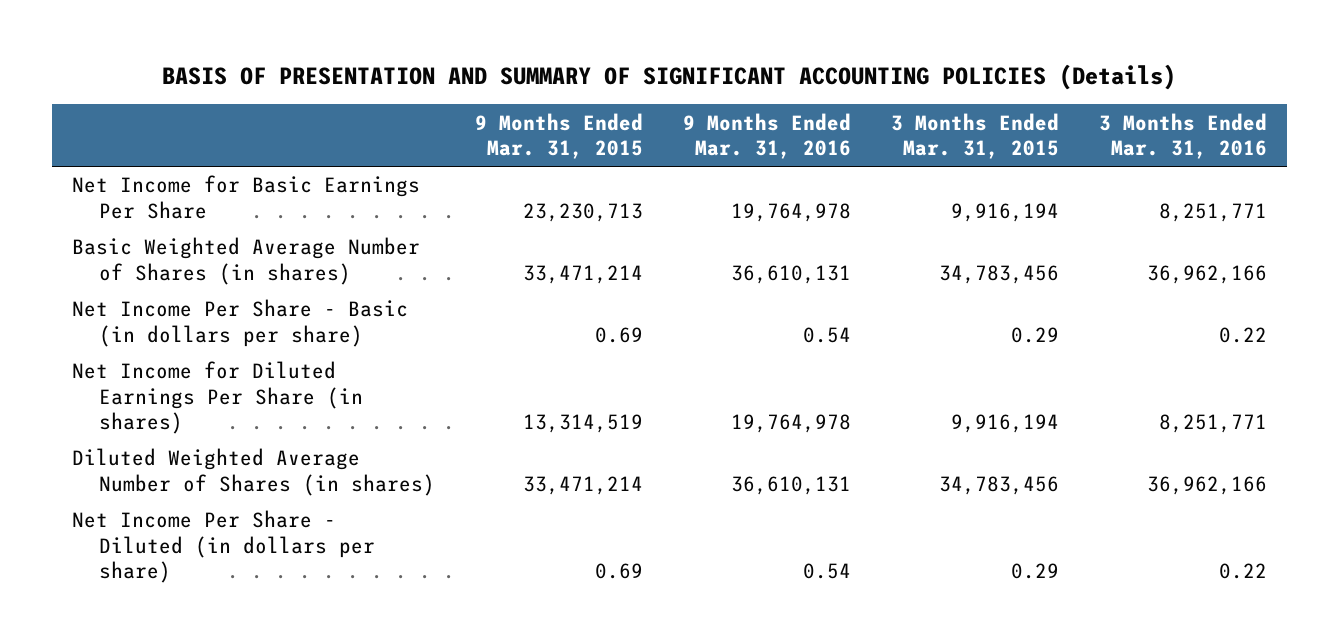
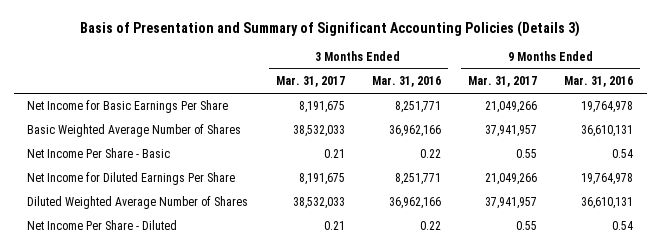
- BASIS OF PRESENTATION AND SUMMARY OF SIGNIFICANT ACCOUNTING POLICIES (Details)
+ Basis of Presentation and Summary of Significant Accounting Policies (Details 3)
- | 9 Months Ended Mar. 31, 2015 | 9 Months Ended Mar. 31, 2016 | 3 Months Ended Mar. 31, 2015 | 3 Months Ended Mar. 31, 2016
+ | 3 Months Ended Mar. 31, 2017 | 3 Months Ended Mar. 31, 2016 | 9 Months Ended Mar. 31, 2017 | 9 Months Ended Mar. 31, 2016
- Basic Weighted Average Number of Shares (in shares) | 33,471,214 | 36,610,131 | 34,783,456 | 36,962,166
- Net Income Per Share - Basic (in dollars per share) | 0.69 | 0.54 | 0.29 | 0.22
- Net Income for Diluted Earnings Per Share (in shares) | 13,314,519 | 19,764,978 | 9,916,194 | 8,251,771
- Diluted Weighted Average Number of Shares (in shares) | 33,471,214 | 36,610,131 | 34,783,456 | 36,962,166
- Net Income Per Share - Diluted (in dollars per share) | 0.69 | 0.54 | 0.29 | 0.22
+ Basic Weighted Average Number of Shares | 38,532,033 | 36,962,166 | 37,941,957 | 36,610,131
+ Net Income Per Share - Basic | 0.21 | 0.22 | 0.55 | 0.54
+ Net Income for Diluted Earnings Per Share | 8,191,675 | 8,251,771 | 21,049,266 | 19,764,978
+ Diluted Weighted Average Number of Shares | 38,532,033 | 36,962,166 | 37,941,957 | 36,610,131
+ Net Income Per Share - Diluted | 0.21 | 0.22 | 0.55 | 0.54

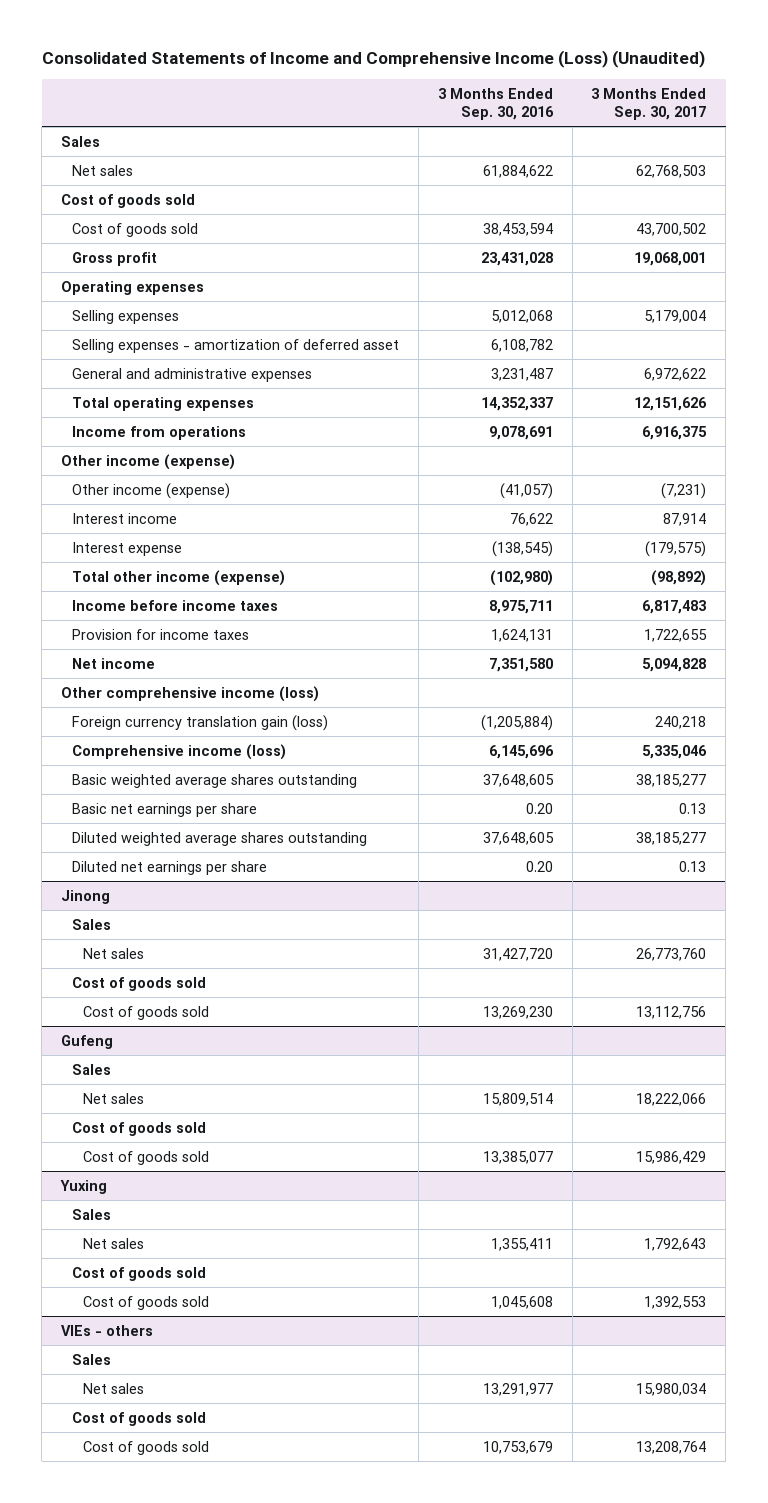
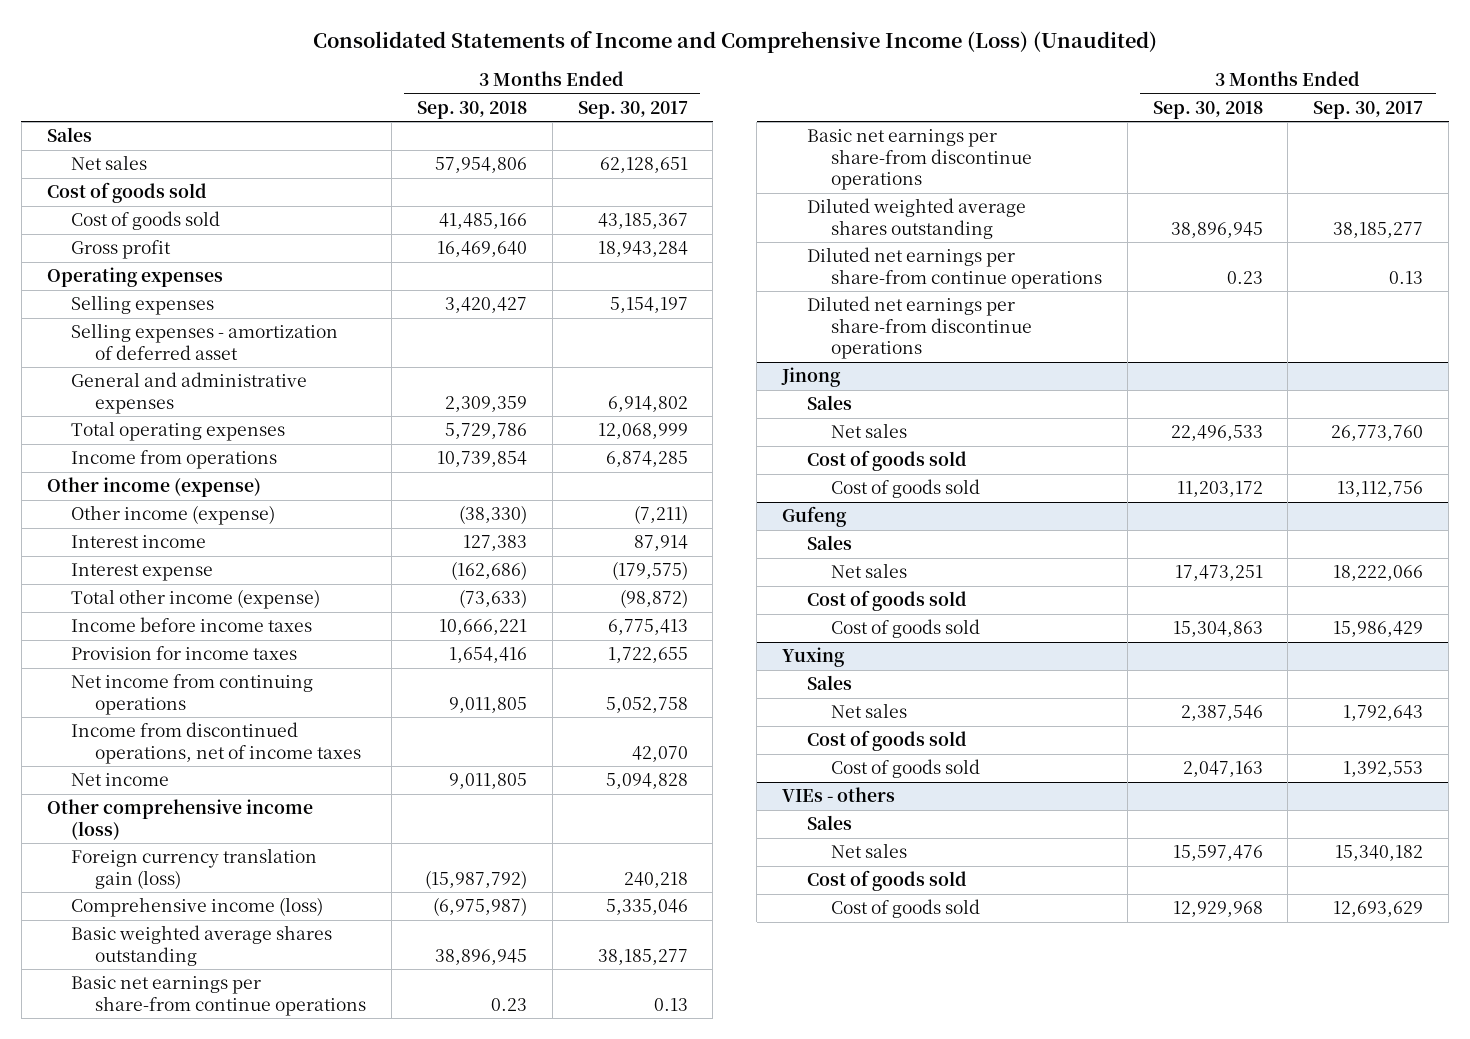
- | 3 Months Ended Sep. 30, 2016 | 3 Months Ended Sep. 30, 2017
+ | 3 Months Ended Sep. 30, 2018 | 3 Months Ended Sep. 30, 2017
- Net sales | 61,884,622 | 62,768,503
+ Net sales | 57,954,806 | 62,128,651
- Cost of goods sold | 38,453,594 | 43,700,502
- Gross profit | 23,431,028 | 19,068,001
+ Cost of goods sold | 41,485,166 | 43,185,367
+ Gross profit | 16,469,640 | 18,943,284
- Selling expenses | 5,012,068 | 5,179,004
+ Selling expenses | 3,420,427 | 5,154,197
- General and administrative expenses | 3,231,487 | 6,972,622
- Total operating expenses | 14,352,337 | 12,151,626
- Income from operations | 9,078,691 | 6,916,375
+ General and administrative expenses | 2,309,359 | 6,914,802
+ Total operating expenses | 5,729,786 | 12,068,999
+ Income from operations | 10,739,854 | 6,874,285
- Other income (expense) | (41,057) | (7,231)
+ Other income (expense) | (38,330) | (7,211)
- Total other income (expense) | (102,980) | (98,892)
- Income before income taxes | 8,975,711 | 6,817,483
+ Total other income (expense) | (73,633) | (98,872)
+ Income before income taxes | 10,666,221 | 6,775,413
+ Net income from continuing operations | 9,011,805 | 5,052,758
+ Income from discontinued operations, net of income taxes | | 42,070
- Basic net earnings per share | 0.20 | 0.13
+ Basic net earnings per share-from continue operations | 0.23 | 0.13
+ Basic net earnings per share-from discontinue operations
- Diluted net earnings per share | 0.20 | 0.13
+ Diluted net earnings per share-from continue operations | 0.23 | 0.13
+ Diluted net earnings per share-from discontinue operations
@ VIEs - others
- Net sales | 13,291,977 | 15,980,034
+ Net sales | 15,597,476 | 15,340,182
- Cost of goods sold | 10,753,679 | 13,208,764
+ Cost of goods sold | 12,929,968 | 12,693,629

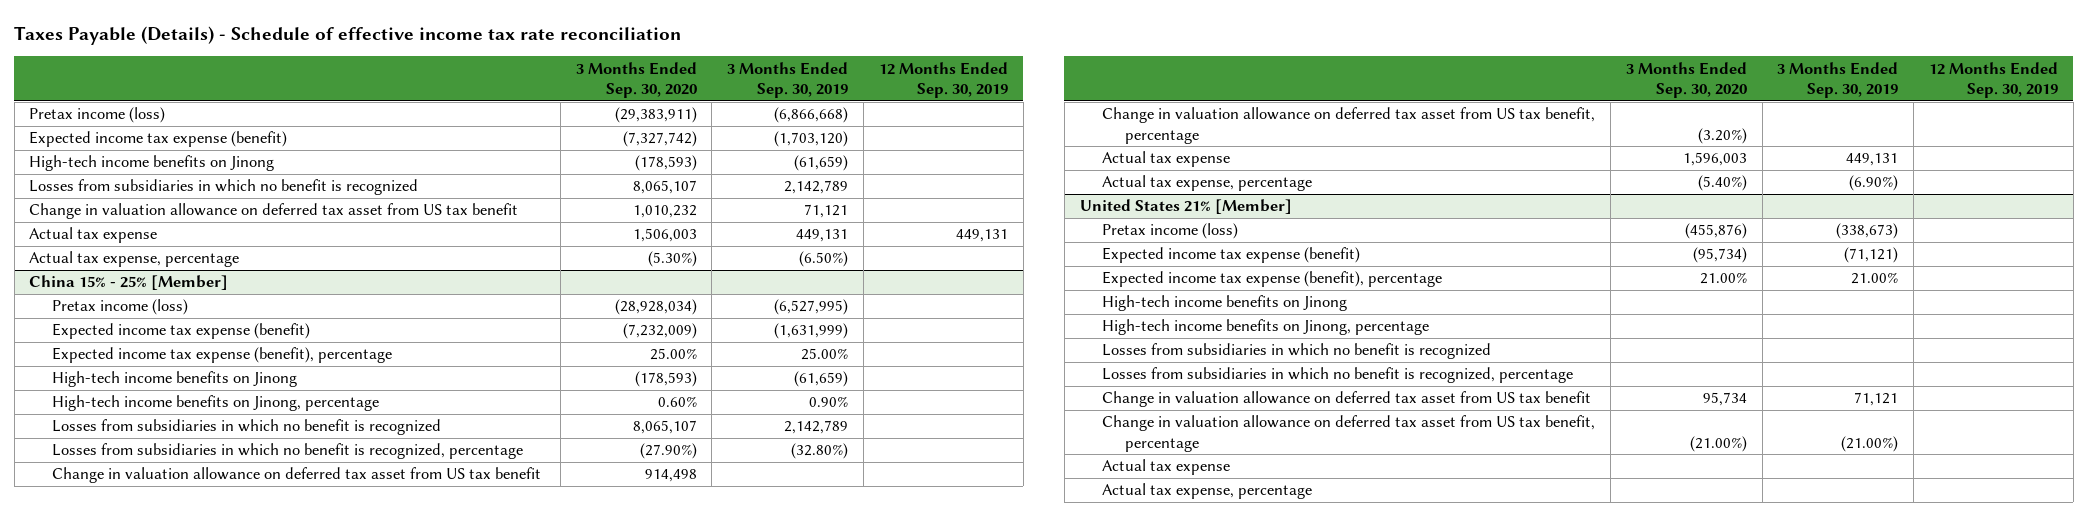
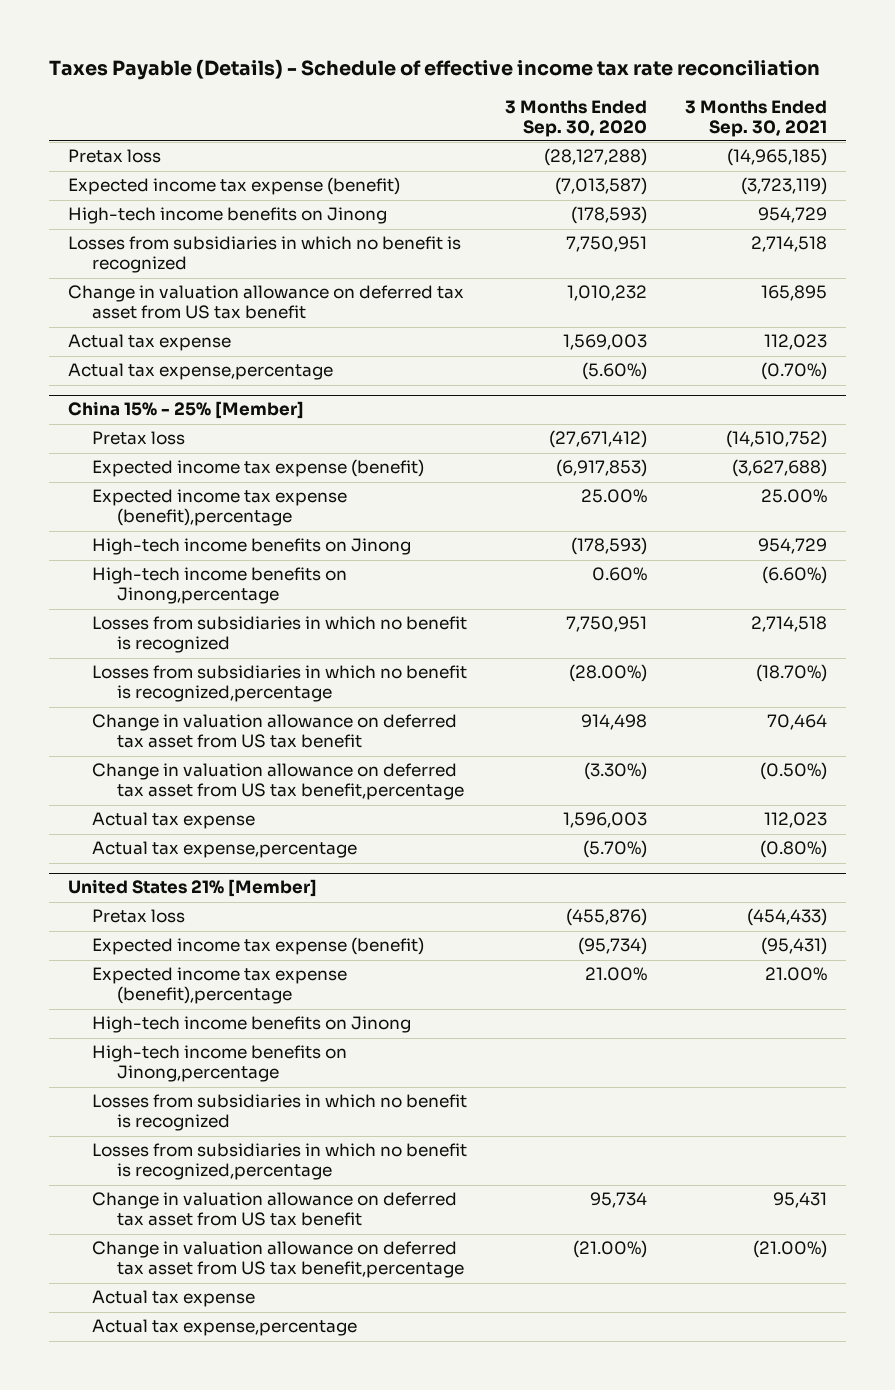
- | 3 Months Ended Sep. 30, 2020 | 3 Months Ended Sep. 30, 2019 | 12 Months Ended Sep. 30, 2019
+ | 3 Months Ended Sep. 30, 2020 | 3 Months Ended Sep. 30, 2021
- Pretax income (loss) | (29,383,911) | (6,866,668) |
- Expected income tax expense (benefit) | (7,327,742) | (1,703,120) |
+ Pretax loss | (28,127,288) | (14,965,185)
+ Expected income tax expense (benefit) | (7,013,587) | (3,723,119)
- Losses from subsidiaries in which no benefit is recognized | 8,065,107 | 2,142,789 |
+ Losses from subsidiaries in which no benefit is recognized | 7,750,951 | 2,714,518
- Actual tax expense | 1,506,003 | 449,131 | 449,131
- Actual tax expense, percentage | (5.30%) | (6.50%) |
+ Actual tax expense | 1,569,003 | 112,023
+ Actual tax expense,percentage | (5.60%) | (0.70%)
@ China 15% - 25% [Member]
- Pretax income (loss) | (28,928,034) | (6,527,995) |
- Expected income tax expense (benefit) | (7,232,009) | (1,631,999) |
- Expected income tax expense (benefit), percentage | 25.00% | 25.00% |
+ Pretax loss | (27,671,412) | (14,510,752)
+ Expected income tax expense (benefit) | (6,917,853) | (3,627,688)
+ Expected income tax expense (benefit),percentage | 25.00% | 25.00%
- High-tech income benefits on Jinong, percentage | 0.60% | 0.90% |
- Losses from subsidiaries in which no benefit is recognized | 8,065,107 | 2,142,789 |
- Losses from subsidiaries in which no benefit is recognized, percentage | (27.90%) | (32.80%) |
+ High-tech income benefits on Jinong,percentage | 0.60% | (6.60%)
+ Losses from subsidiaries in which no benefit is recognized | 7,750,951 | 2,714,518
+ Losses from subsidiaries in which no benefit is recognized,percentage | (28.00%) | (18.70%)
- Change in valuation allowance on deferred tax asset from US tax benefit, percentage | (3.20%) | |
+ Change in valuation allowance on deferred tax asset from US tax benefit,percentage | (3.30%) | (0.50%)
- Actual tax expense, percentage | (5.40%) | (6.90%) |
+ Actual tax expense,percentage | (5.70%) | (0.80%)
@ United States 21% [Member]
- Pretax income (loss) | (455,876) | (338,673) |
+ Pretax loss | (455,876) | (454,433)
- Expected income tax expense (benefit), percentage | 21.00% | 21.00% |
+ Expected income tax expense (benefit),percentage | 21.00% | 21.00%
- High-tech income benefits on Jinong, percentage
+ High-tech income benefits on Jinong,percentage
- Losses from subsidiaries in which no benefit is recognized, percentage
+ Losses from subsidiaries in which no benefit is recognized,percentage
- Change in valuation allowance on deferred tax asset from US tax benefit, percentage | (21.00%) | (21.00%) |
+ Change in valuation allowance on deferred tax asset from US tax benefit,percentage | (21.00%) | (21.00%)
- Actual tax expense, percentage
+ Actual tax expense,percentage

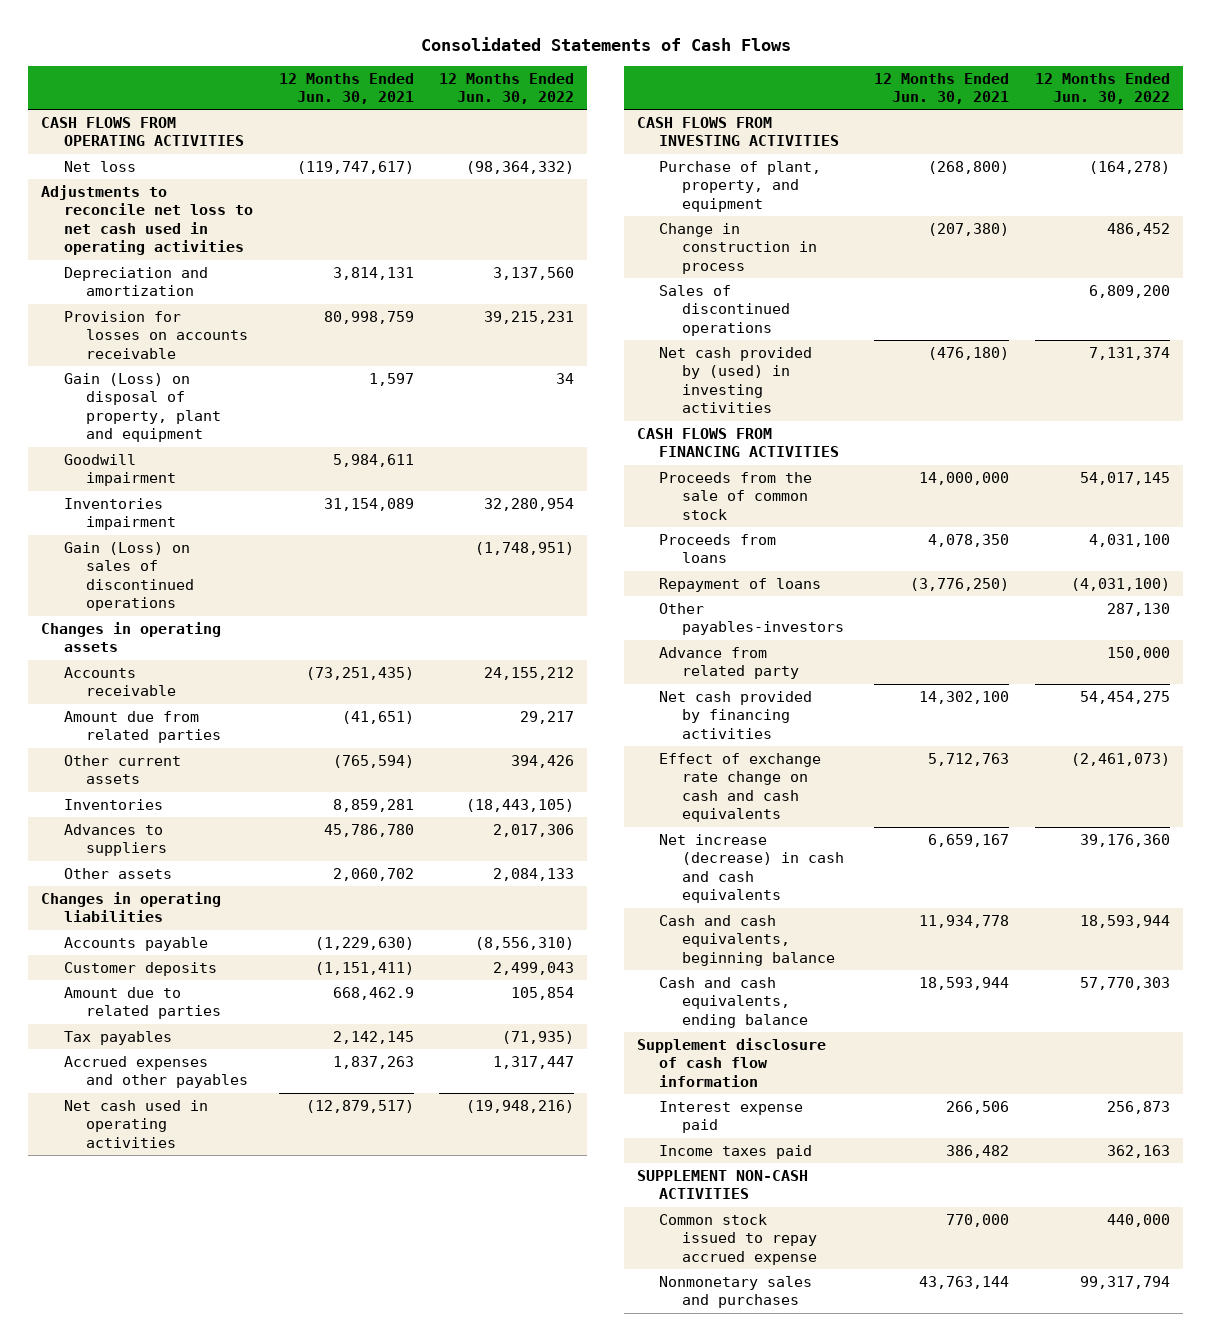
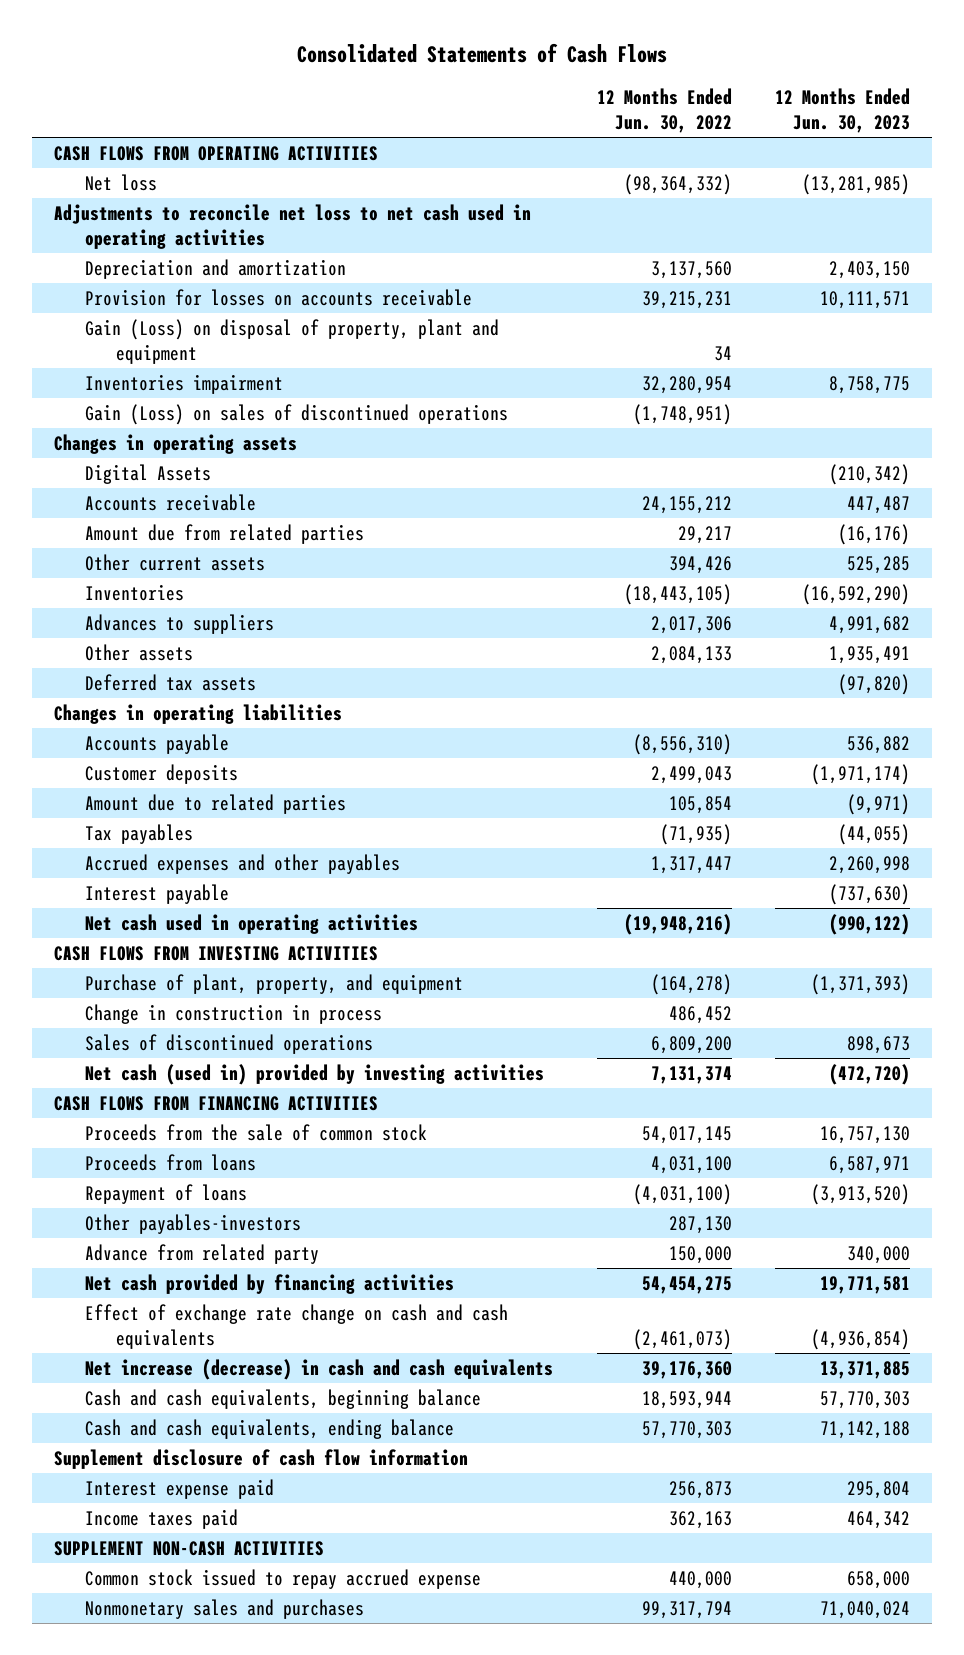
- | 12 Months Ended Jun. 30, 2021 | 12 Months Ended Jun. 30, 2022
+ | 12 Months Ended Jun. 30, 2022 | 12 Months Ended Jun. 30, 2023
- Goodwill impairment | 5,984,611 |
+ Digital Assets | | (210,342)
+ Deferred tax assets | | (97,820)
+ Interest payable | | (737,630)
- Net cash provided by (used) in investing activities | (476,180) | 7,131,374
+ Net cash (used in) provided by investing activities | 7,131,374 | (472,720)

